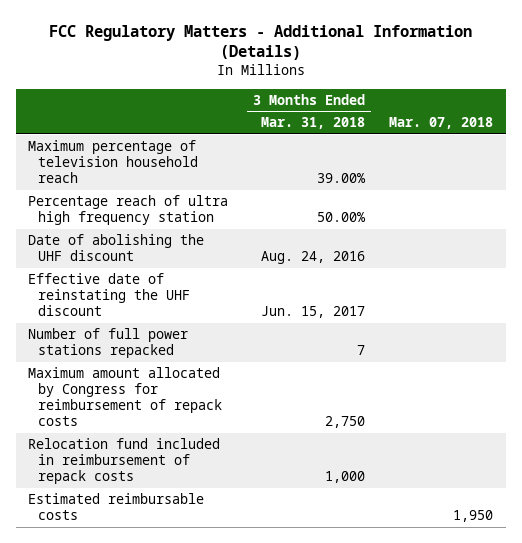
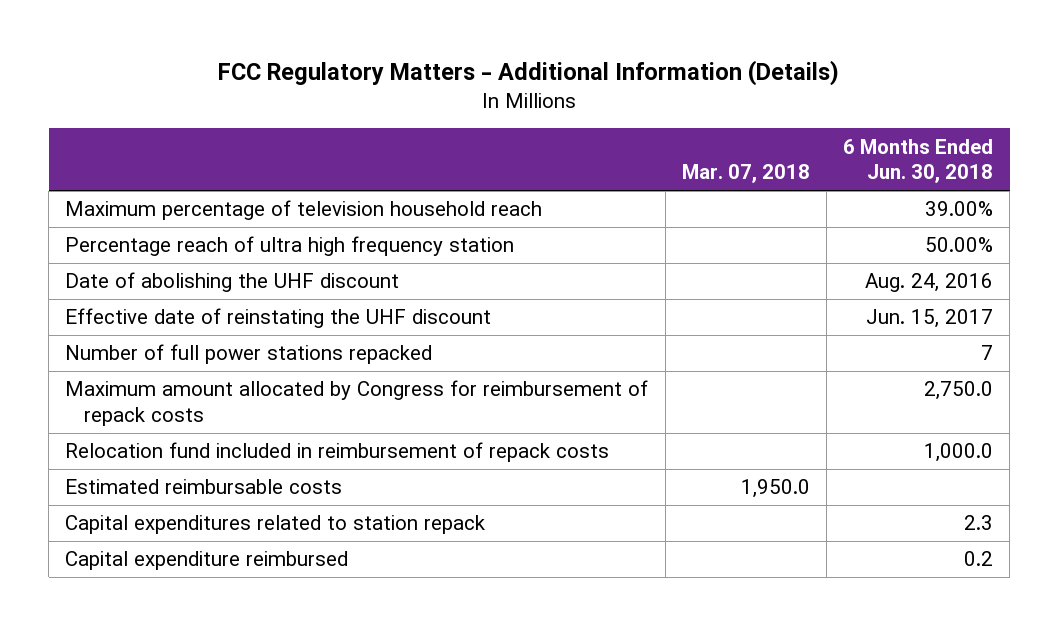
- | 3 Months Ended Mar. 31, 2018 | Mar. 07, 2018
+ | Mar. 07, 2018 | 6 Months Ended Jun. 30, 2018
- Estimated reimbursable costs | | 1,950
+ Estimated reimbursable costs | 1,950.0 |
+ Capital expenditures related to station repack | | 2.3
+ Capital expenditure reimbursed | | 0.2

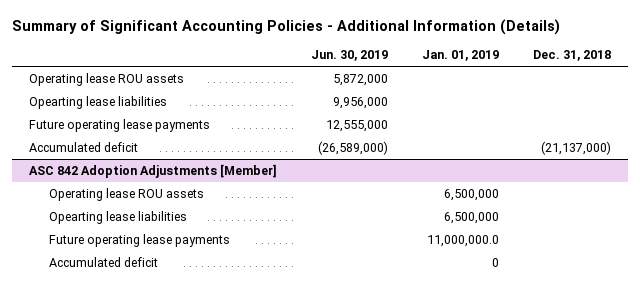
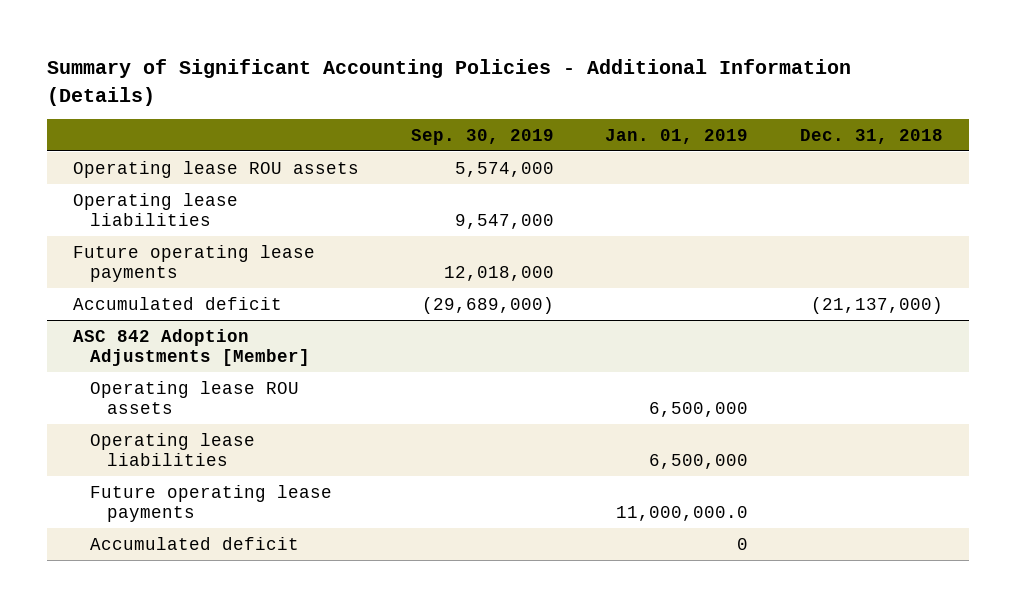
- | Jun. 30, 2019 | Jan. 01, 2019 | Dec. 31, 2018
+ | Sep. 30, 2019 | Jan. 01, 2019 | Dec. 31, 2018
- Opearting lease liabilities | 9,956,000 | |
+ Operating lease liabilities | 9,547,000 | |
@ ASC 842 Adoption Adjustments [Member]
- Opearting lease liabilities | | 6,500,000 |
+ Operating lease liabilities | | 6,500,000 |

